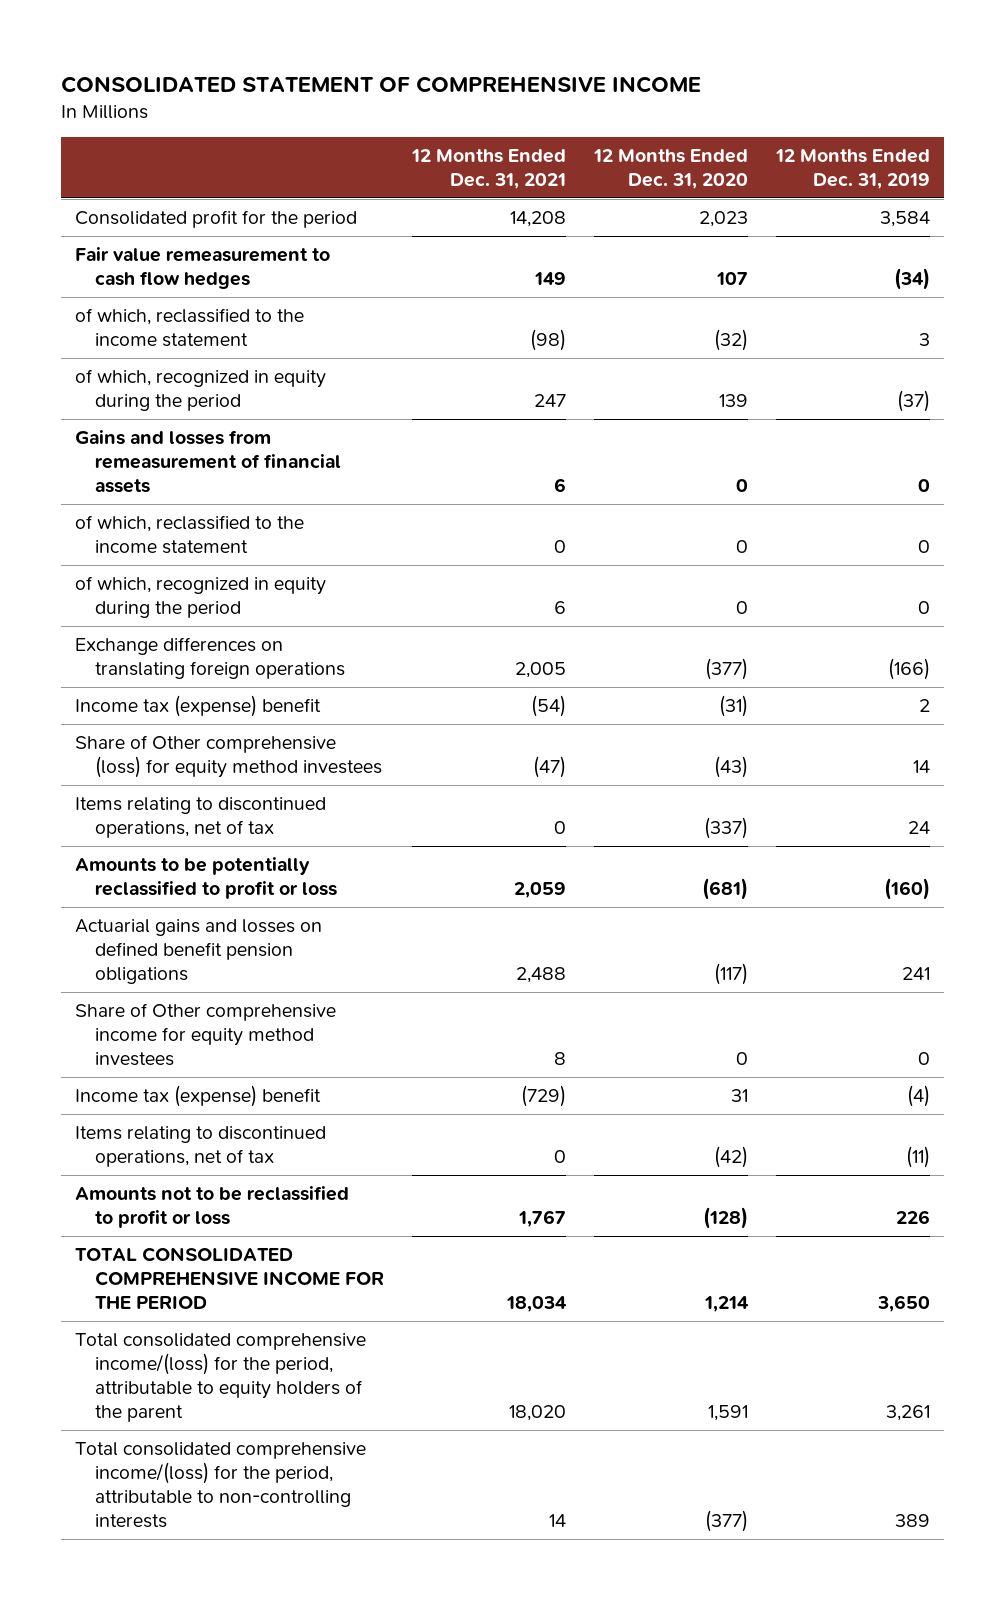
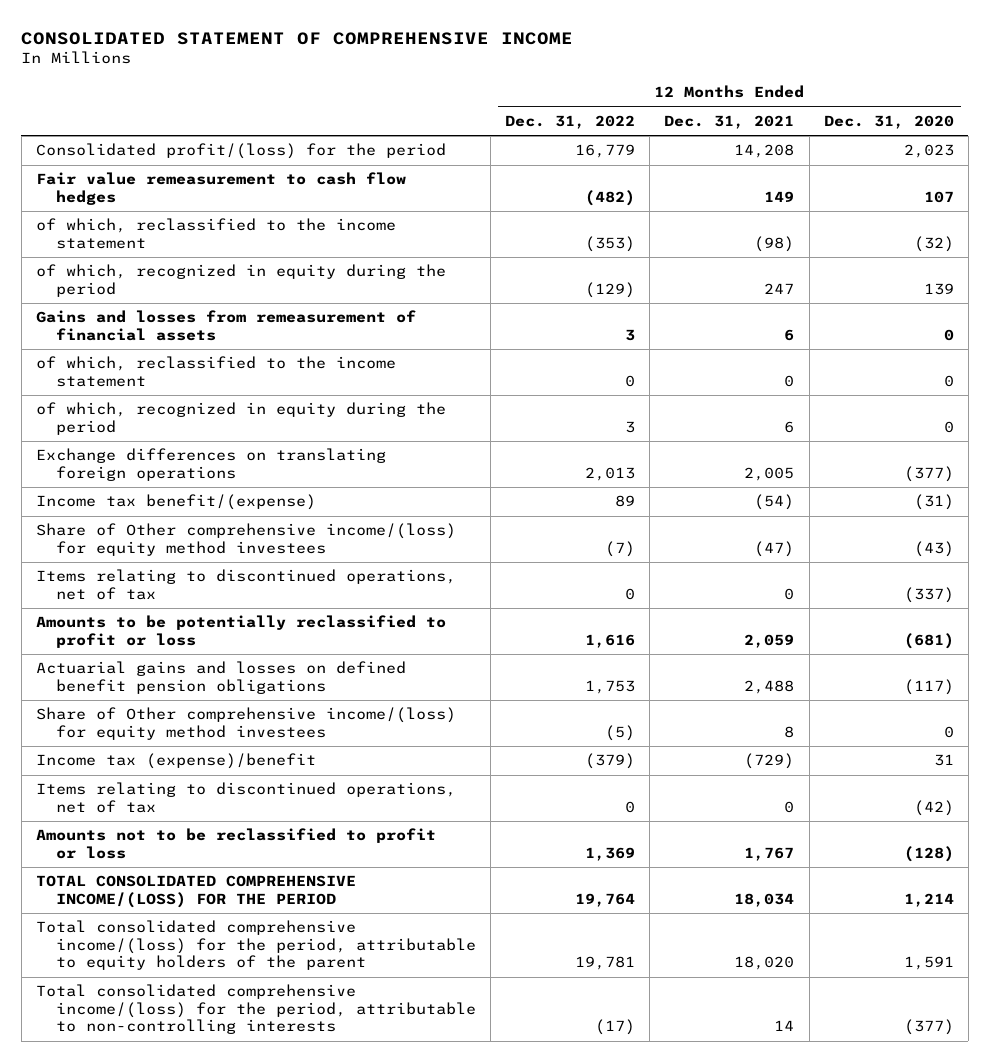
- | 12 Months Ended Dec. 31, 2021 | 12 Months Ended Dec. 31, 2020 | 12 Months Ended Dec. 31, 2019
+ | 12 Months Ended Dec. 31, 2022 | 12 Months Ended Dec. 31, 2021 | 12 Months Ended Dec. 31, 2020
- Consolidated profit for the period | 14,208 | 2,023 | 3,584
+ Consolidated profit/(loss) for the period | 16,779 | 14,208 | 2,023
- Income tax (expense) benefit | (54) | (31) | 2
- Share of Other comprehensive (loss) for equity method investees | (47) | (43) | 14
+ Income tax benefit/(expense) | 89 | (54) | (31)
+ Share of Other comprehensive income/(loss) for equity method investees | (7) | (47) | (43)
- Share of Other comprehensive income for equity method investees | 8 | 0 | 0
- Income tax (expense) benefit | (729) | 31 | (4)
+ Share of Other comprehensive income/(loss) for equity method investees | (5) | 8 | 0
+ Income tax (expense)/benefit | (379) | (729) | 31
- TOTAL CONSOLIDATED COMPREHENSIVE INCOME FOR THE PERIOD | 18,034 | 1,214 | 3,650
+ TOTAL CONSOLIDATED COMPREHENSIVE INCOME/(LOSS) FOR THE PERIOD | 19,764 | 18,034 | 1,214

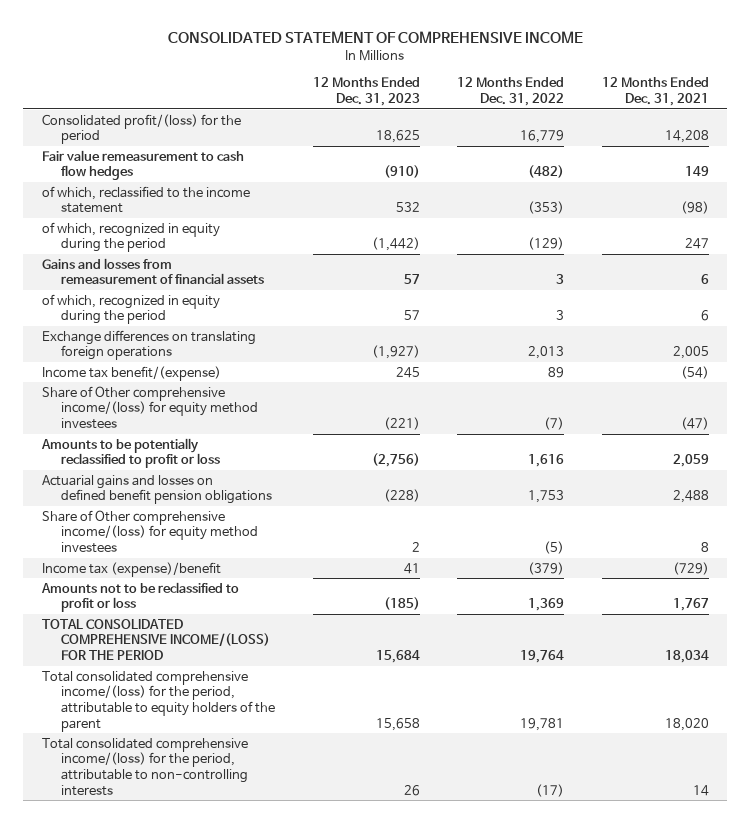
- | 12 Months Ended Dec. 31, 2022 | 12 Months Ended Dec. 31, 2021 | 12 Months Ended Dec. 31, 2020
+ | 12 Months Ended Dec. 31, 2023 | 12 Months Ended Dec. 31, 2022 | 12 Months Ended Dec. 31, 2021
- of which, reclassified to the income statement | 0 | 0 | 0
- Items relating to discontinued operations, net of tax | 0 | 0 | (337)
- Items relating to discontinued operations, net of tax | 0 | 0 | (42)

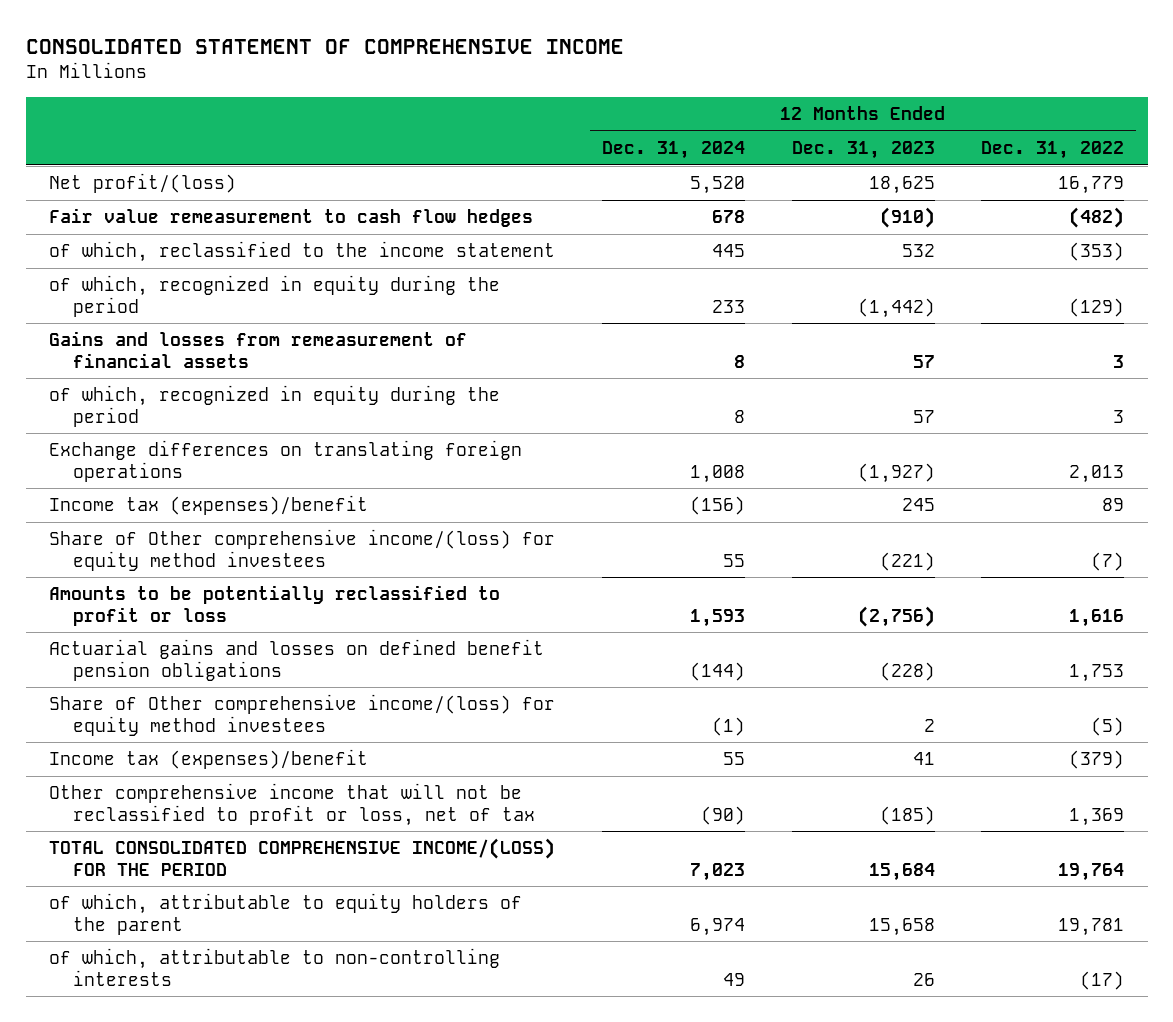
- | 12 Months Ended Dec. 31, 2023 | 12 Months Ended Dec. 31, 2022 | 12 Months Ended Dec. 31, 2021
+ | 12 Months Ended Dec. 31, 2024 | 12 Months Ended Dec. 31, 2023 | 12 Months Ended Dec. 31, 2022
- Consolidated profit/(loss) for the period | 18,625 | 16,779 | 14,208
+ Net profit/(loss) | 5,520 | 18,625 | 16,779
- Income tax benefit/(expense) | 245 | 89 | (54)
+ Income tax (expenses)/benefit | (156) | 245 | 89
- Income tax (expense)/benefit | 41 | (379) | (729)
- Amounts not to be reclassified to profit or loss | (185) | 1,369 | 1,767
+ Income tax (expenses)/benefit | 55 | 41 | (379)
+ Other comprehensive income that will not be reclassified to profit or loss, net of tax | (90) | (185) | 1,369
- Total consolidated comprehensive income/(loss) for the period, attributable to equity holders of the parent | 15,658 | 19,781 | 18,020
- Total consolidated comprehensive income/(loss) for the period, attributable to non-controlling interests | 26 | (17) | 14
+ of which, attributable to equity holders of the parent | 6,974 | 15,658 | 19,781
+ of which, attributable to non-controlling interests | 49 | 26 | (17)

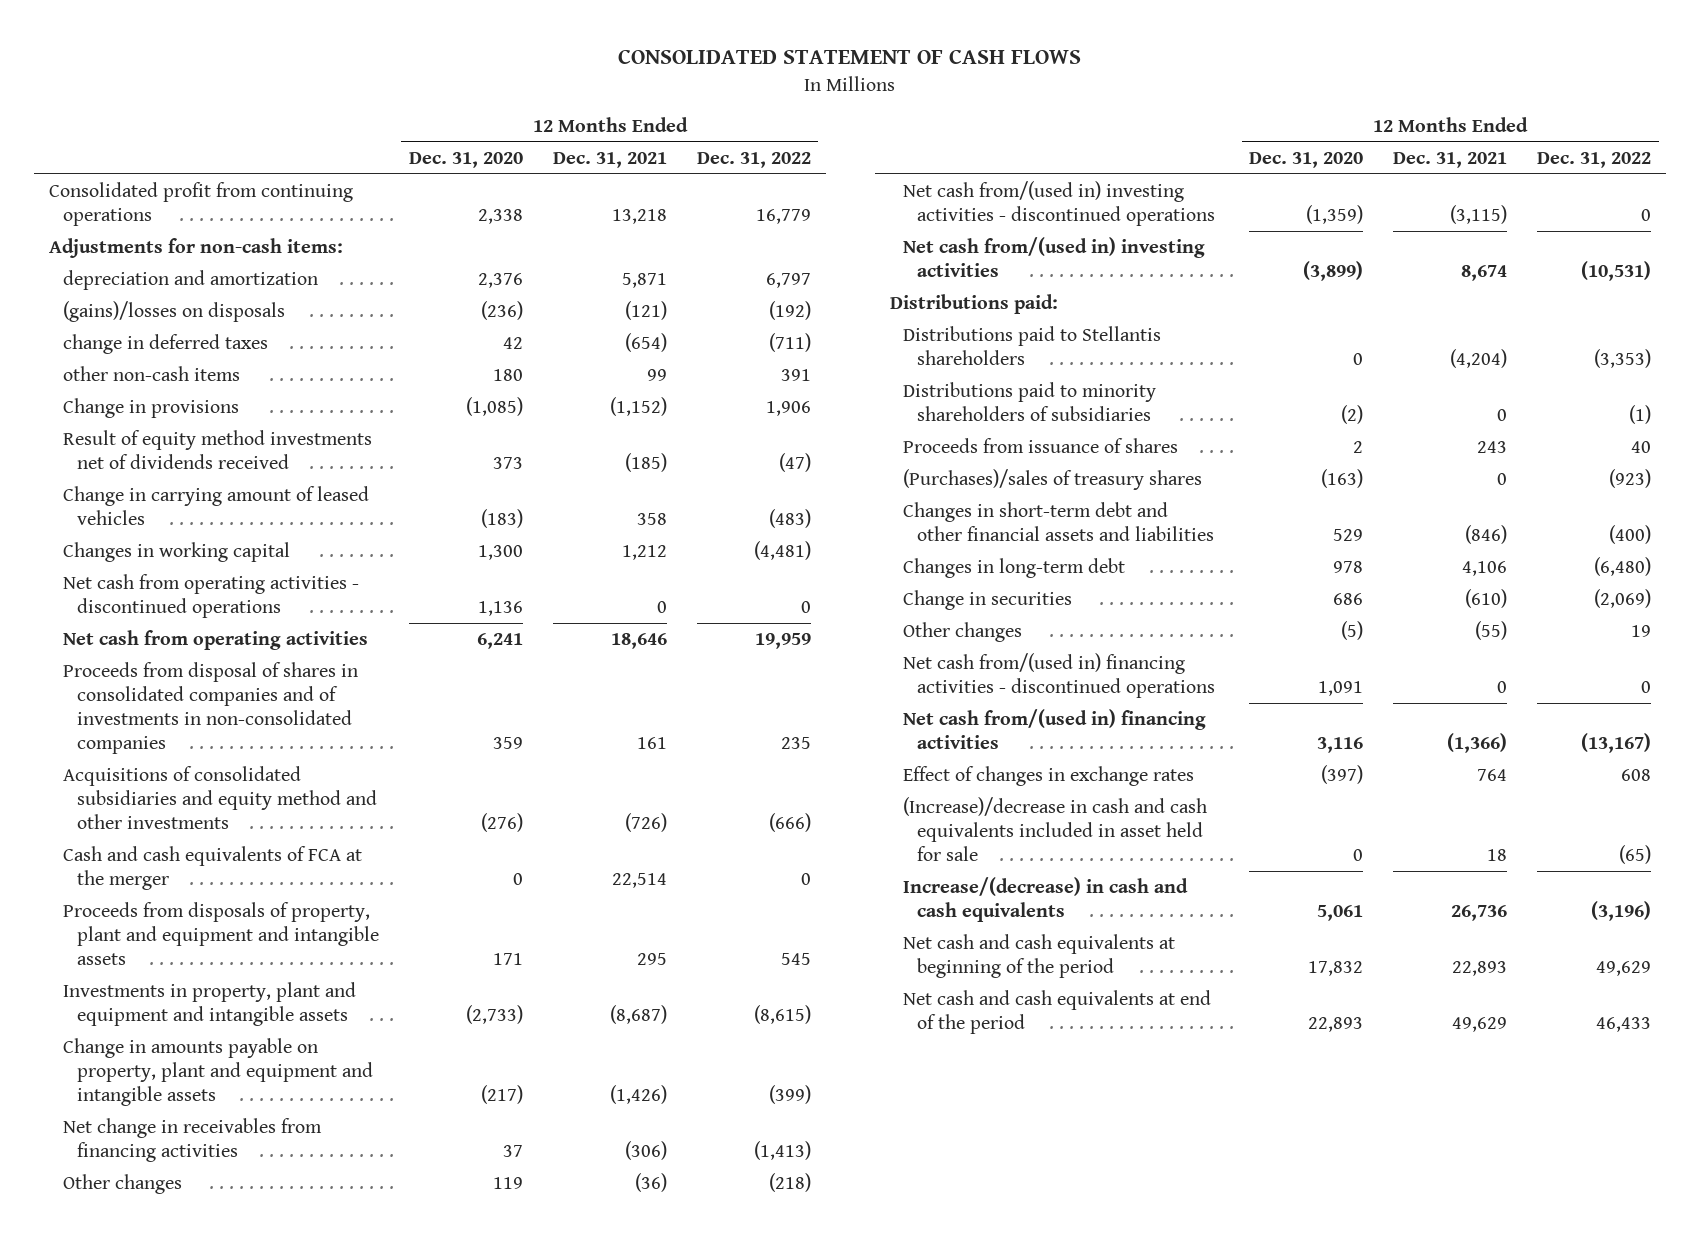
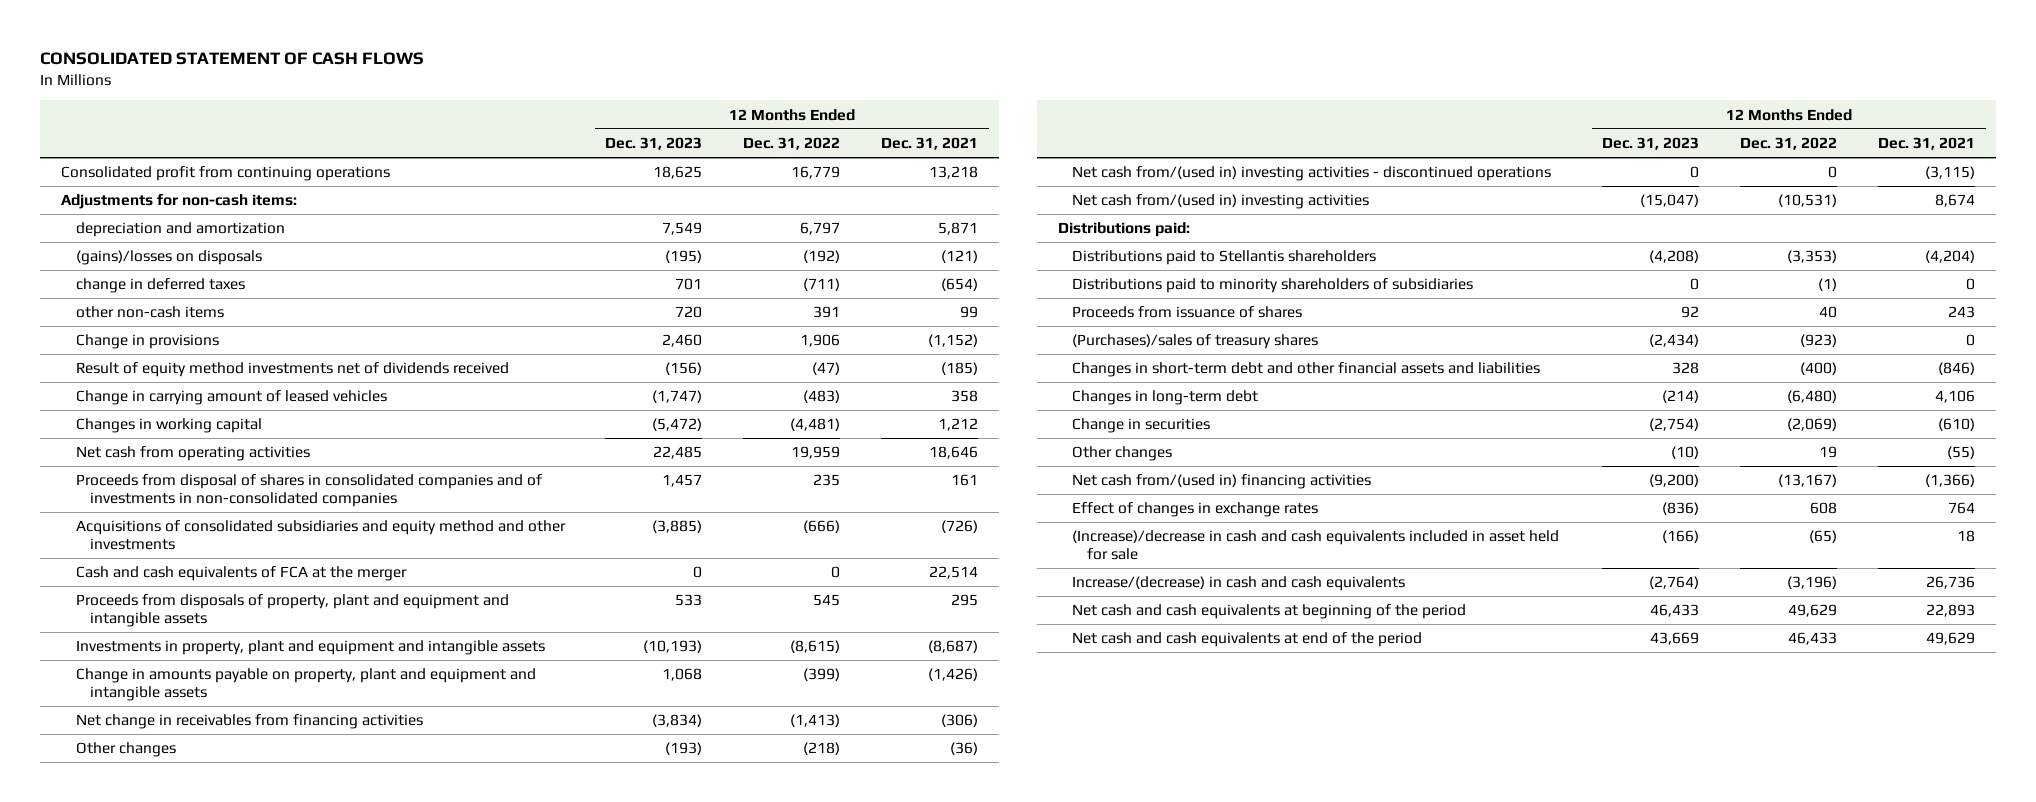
- | 12 Months Ended Dec. 31, 2020 | 12 Months Ended Dec. 31, 2021 | 12 Months Ended Dec. 31, 2022
+ | 12 Months Ended Dec. 31, 2023 | 12 Months Ended Dec. 31, 2022 | 12 Months Ended Dec. 31, 2021
- Net cash from operating activities - discontinued operations | 1,136 | 0 | 0
- Net cash from/(used in) financing activities - discontinued operations | 1,091 | 0 | 0

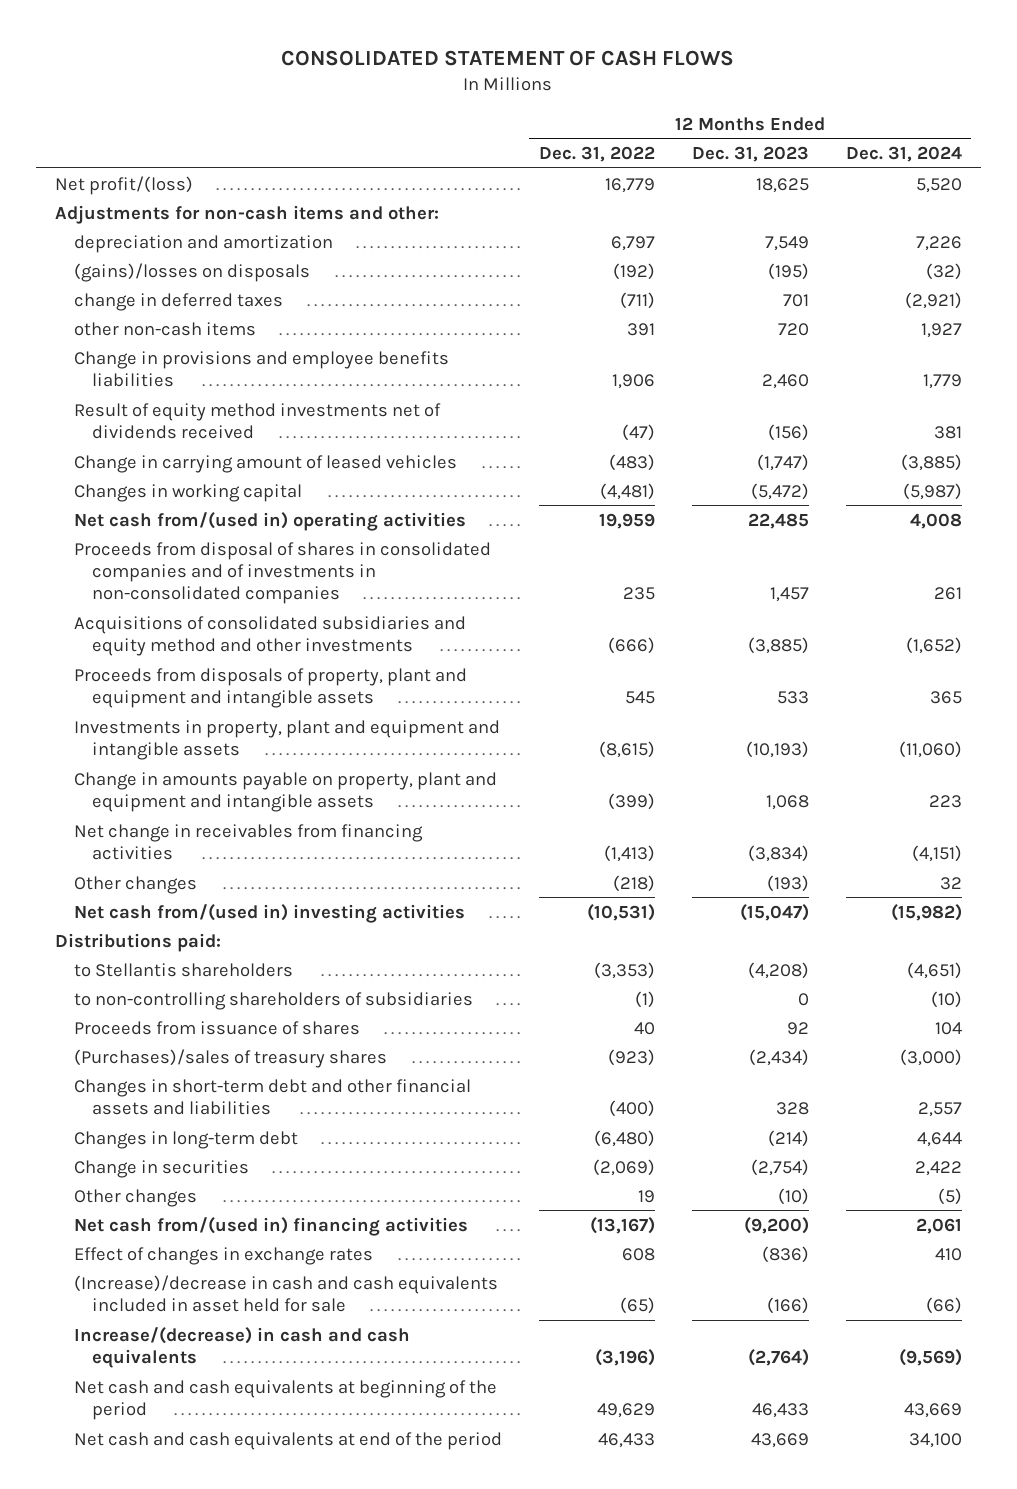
- | 12 Months Ended Dec. 31, 2023 | 12 Months Ended Dec. 31, 2022 | 12 Months Ended Dec. 31, 2021
+ | 12 Months Ended Dec. 31, 2022 | 12 Months Ended Dec. 31, 2023 | 12 Months Ended Dec. 31, 2024
- Consolidated profit from continuing operations | 18,625 | 16,779 | 13,218
- Adjustments for non-cash items:
+ Net profit/(loss) | 16,779 | 18,625 | 5,520
+ Adjustments for non-cash items and other:
- Change in provisions | 2,460 | 1,906 | (1,152)
+ Change in provisions and employee benefits liabilities | 1,906 | 2,460 | 1,779
- Net cash from operating activities | 22,485 | 19,959 | 18,646
+ Net cash from/(used in) operating activities | 19,959 | 22,485 | 4,008
- Cash and cash equivalents of FCA at the merger | 0 | 0 | 22,514
- Net cash from/(used in) investing activities - discontinued operations | 0 | 0 | (3,115)
- Distributions paid to Stellantis shareholders | (4,208) | (3,353) | (4,204)
- Distributions paid to minority shareholders of subsidiaries | 0 | (1) | 0
+ to Stellantis shareholders | (3,353) | (4,208) | (4,651)
+ to non-controlling shareholders of subsidiaries | (1) | 0 | (10)

